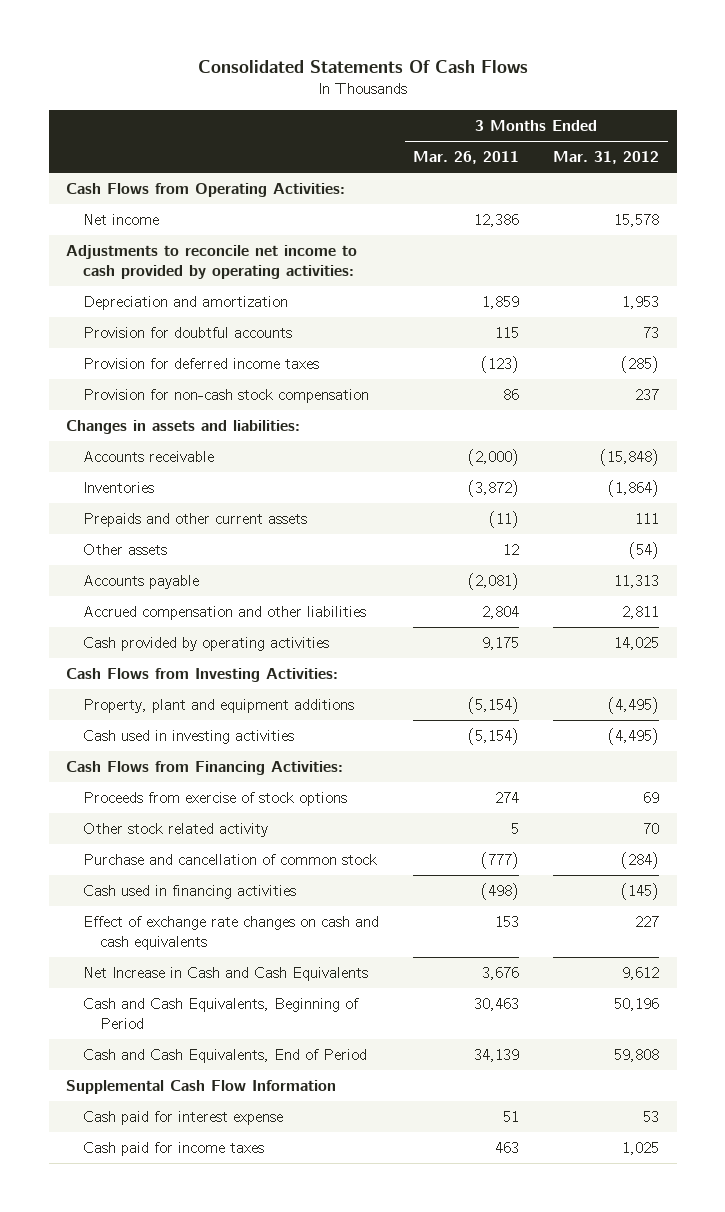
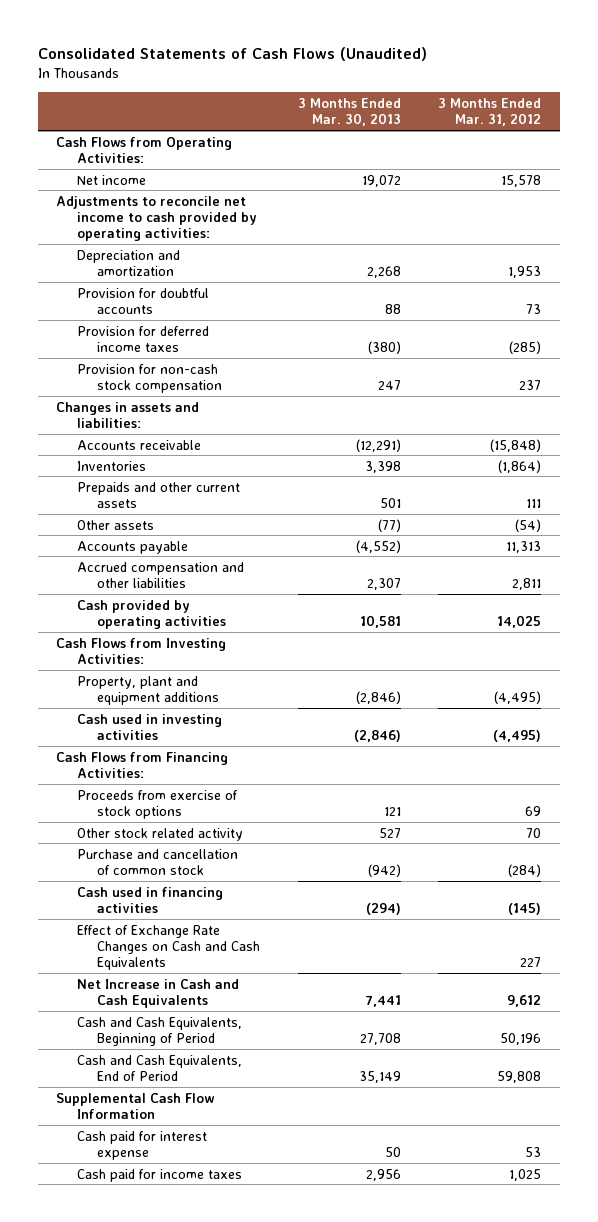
- Consolidated Statements Of Cash Flows
+ Consolidated Statements of Cash Flows (Unaudited)
- | 3 Months Ended Mar. 26, 2011 | 3 Months Ended Mar. 31, 2012
+ | 3 Months Ended Mar. 30, 2013 | 3 Months Ended Mar. 31, 2012
- Effect of exchange rate changes on cash and cash equivalents | 153 | 227
+ Effect of Exchange Rate Changes on Cash and Cash Equivalents | | 227

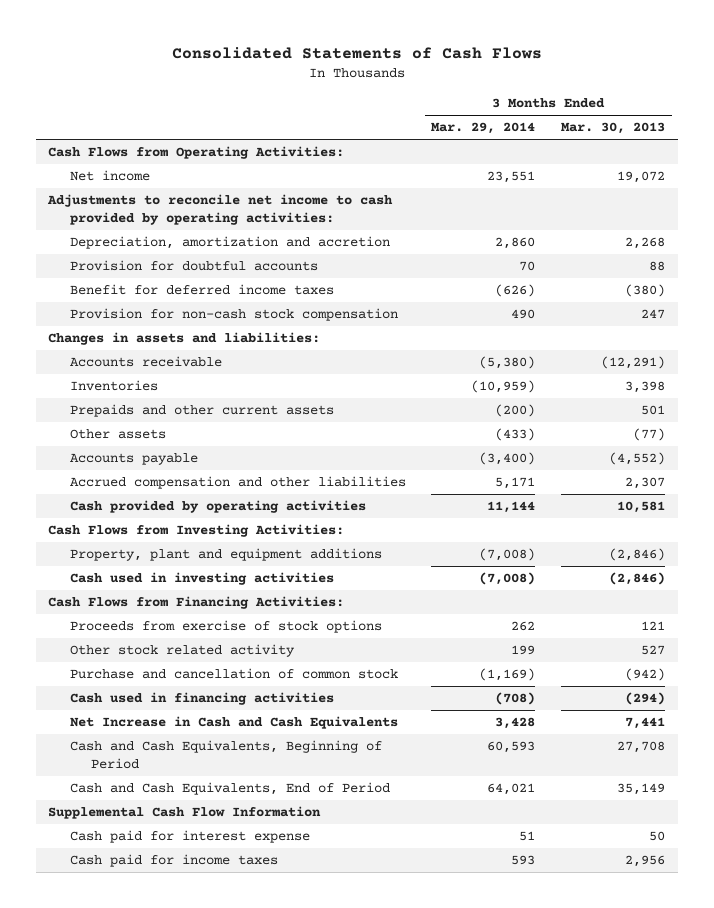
- Consolidated Statements of Cash Flows (Unaudited)
+ Consolidated Statements of Cash Flows
- | 3 Months Ended Mar. 30, 2013 | 3 Months Ended Mar. 31, 2012
+ | 3 Months Ended Mar. 29, 2014 | 3 Months Ended Mar. 30, 2013
- Depreciation and amortization | 2,268 | 1,953
+ Depreciation, amortization and accretion | 2,860 | 2,268
- Provision for deferred income taxes | (380) | (285)
+ Benefit for deferred income taxes | (626) | (380)
- Effect of Exchange Rate Changes on Cash and Cash Equivalents | | 227

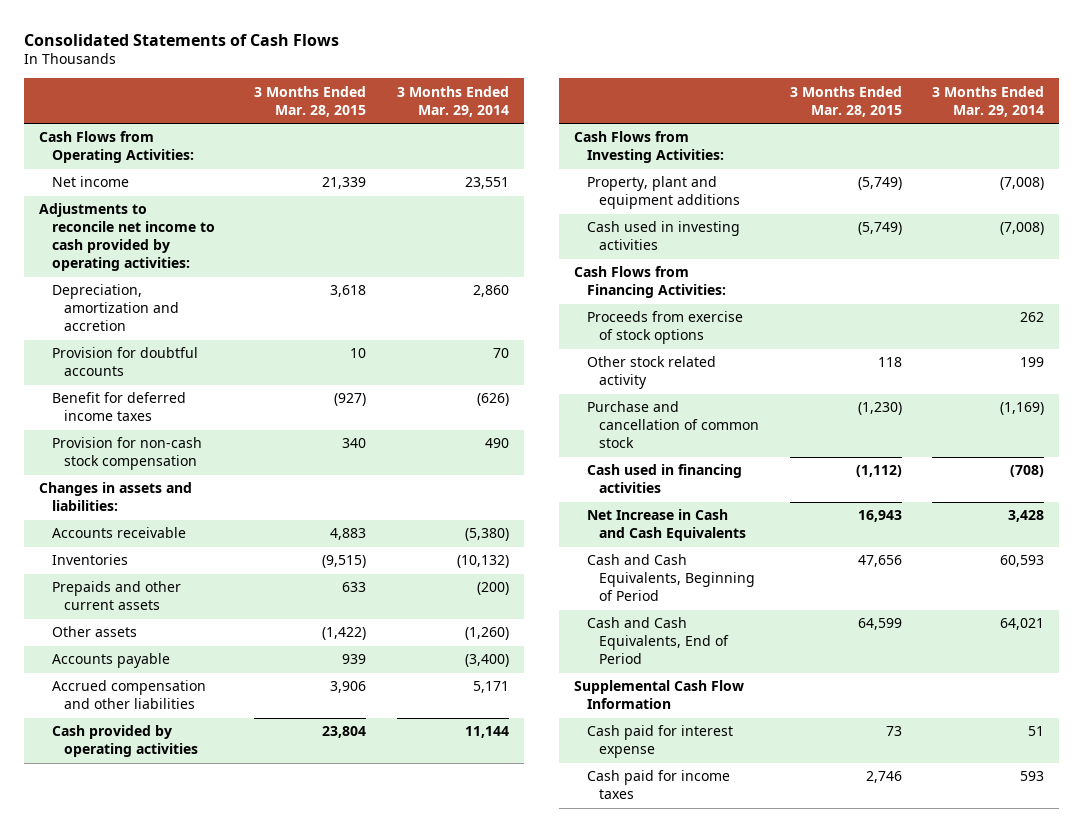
- | 3 Months Ended Mar. 29, 2014 | 3 Months Ended Mar. 30, 2013
+ | 3 Months Ended Mar. 28, 2015 | 3 Months Ended Mar. 29, 2014
- Inventories | (10,959) | 3,398
+ Inventories | (9,515) | (10,132)
- Other assets | (433) | (77)
+ Other assets | (1,422) | (1,260)

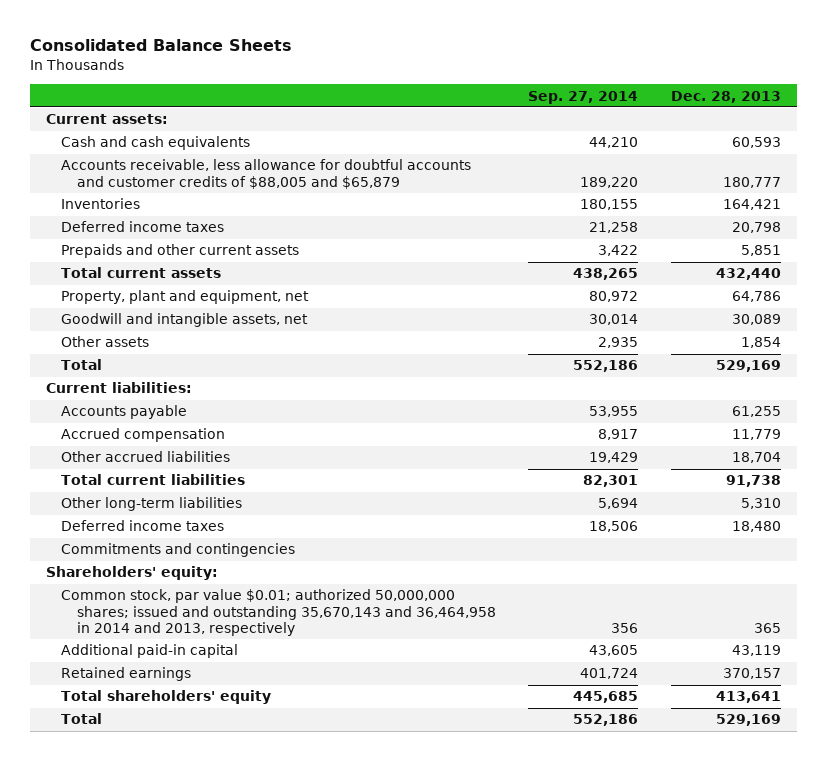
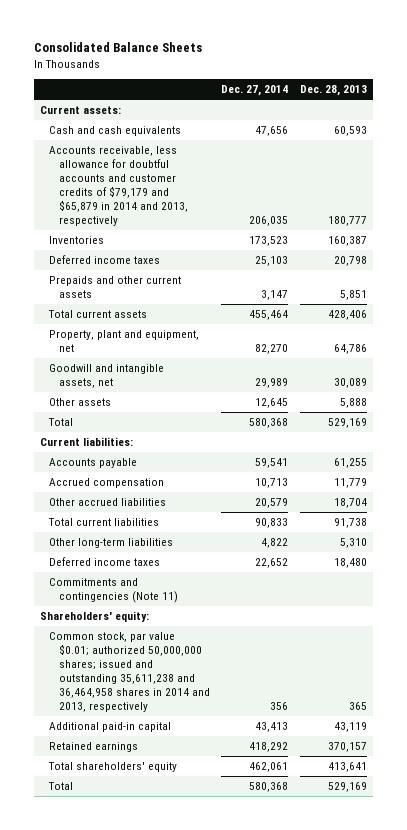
- | Sep. 27, 2014 | Dec. 28, 2013
+ | Dec. 27, 2014 | Dec. 28, 2013
- Accounts receivable, less allowance for doubtful accounts and customer credits of $88,005 and $65,879 | 189,220 | 180,777
- Inventories | 180,155 | 164,421
+ Accounts receivable, less allowance for doubtful accounts and customer credits of $79,179 and $65,879 in 2014 and 2013, respectively | 206,035 | 180,777
+ Inventories | 173,523 | 160,387
- Total current assets | 438,265 | 432,440
+ Total current assets | 455,464 | 428,406
- Other assets | 2,935 | 1,854
+ Other assets | 12,645 | 5,888
- Commitments and contingencies
+ Commitments and contingencies (Note 11)
- Common stock, par value $0.01; authorized 50,000,000 shares; issued and outstanding 35,670,143 and 36,464,958 in 2014 and 2013, respectively | 356 | 365
+ Common stock, par value $0.01; authorized 50,000,000 shares; issued and outstanding 35,611,238 and 36,464,958 shares in 2014 and 2013, respectively | 356 | 365

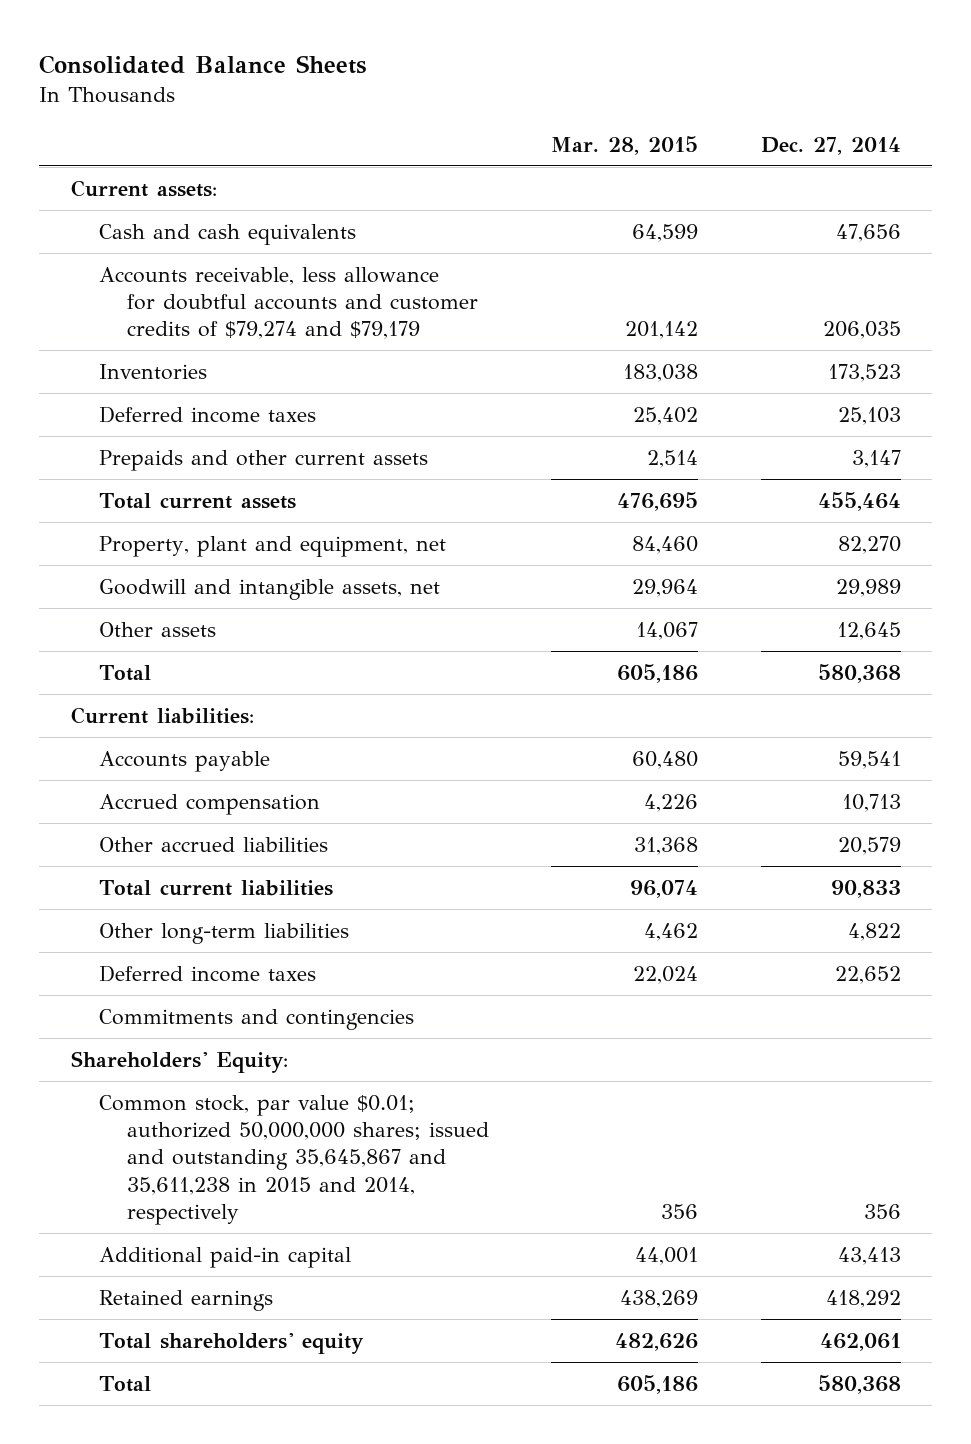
- | Dec. 27, 2014 | Dec. 28, 2013
+ | Mar. 28, 2015 | Dec. 27, 2014
- Accounts receivable, less allowance for doubtful accounts and customer credits of $79,179 and $65,879 in 2014 and 2013, respectively | 206,035 | 180,777
+ Accounts receivable, less allowance for doubtful accounts and customer credits of $79,274 and $79,179 | 201,142 | 206,035
- Commitments and contingencies (Note 11)
- Shareholders' equity:
- Common stock, par value $0.01; authorized 50,000,000 shares; issued and outstanding 35,611,238 and 36,464,958 shares in 2014 and 2013, respectively | 356 | 365
+ Commitments and contingencies
+ Shareholders' Equity:
+ Common stock, par value $0.01; authorized 50,000,000 shares; issued and outstanding 35,645,867 and 35,611,238 in 2015 and 2014, respectively | 356 | 356

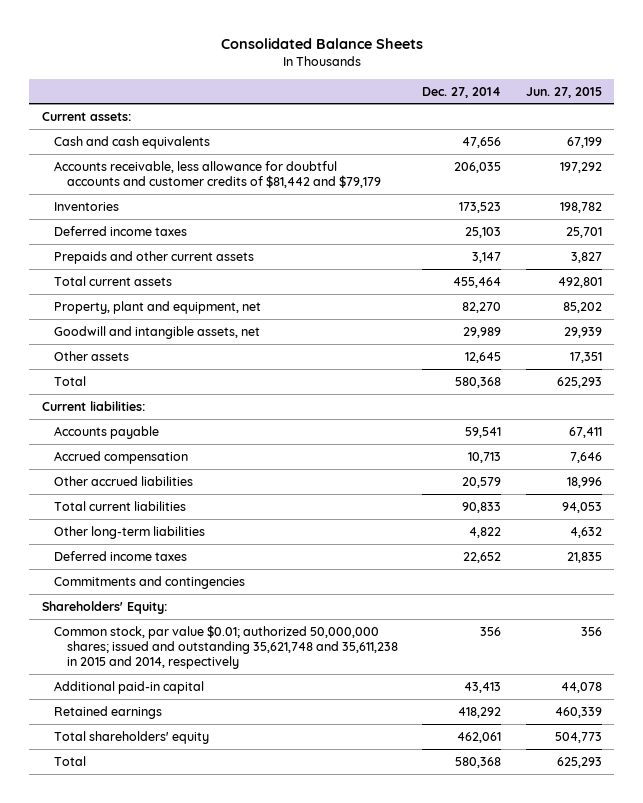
- | Mar. 28, 2015 | Dec. 27, 2014
+ | Dec. 27, 2014 | Jun. 27, 2015
- Accounts receivable, less allowance for doubtful accounts and customer credits of $79,274 and $79,179 | 201,142 | 206,035
+ Accounts receivable, less allowance for doubtful accounts and customer credits of $81,442 and $79,179 | 206,035 | 197,292
- Common stock, par value $0.01; authorized 50,000,000 shares; issued and outstanding 35,645,867 and 35,611,238 in 2015 and 2014, respectively | 356 | 356
+ Common stock, par value $0.01; authorized 50,000,000 shares; issued and outstanding 35,621,748 and 35,611,238 in 2015 and 2014, respectively | 356 | 356

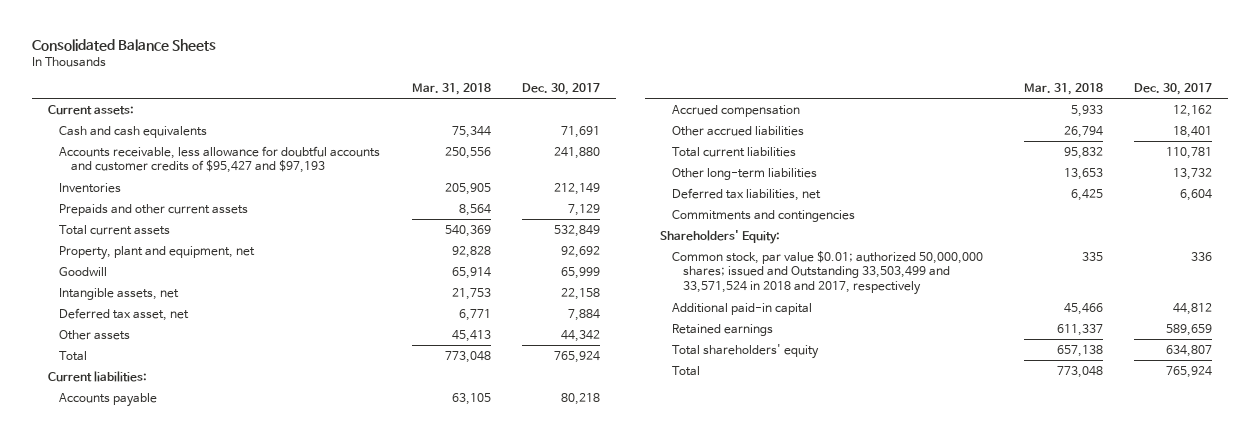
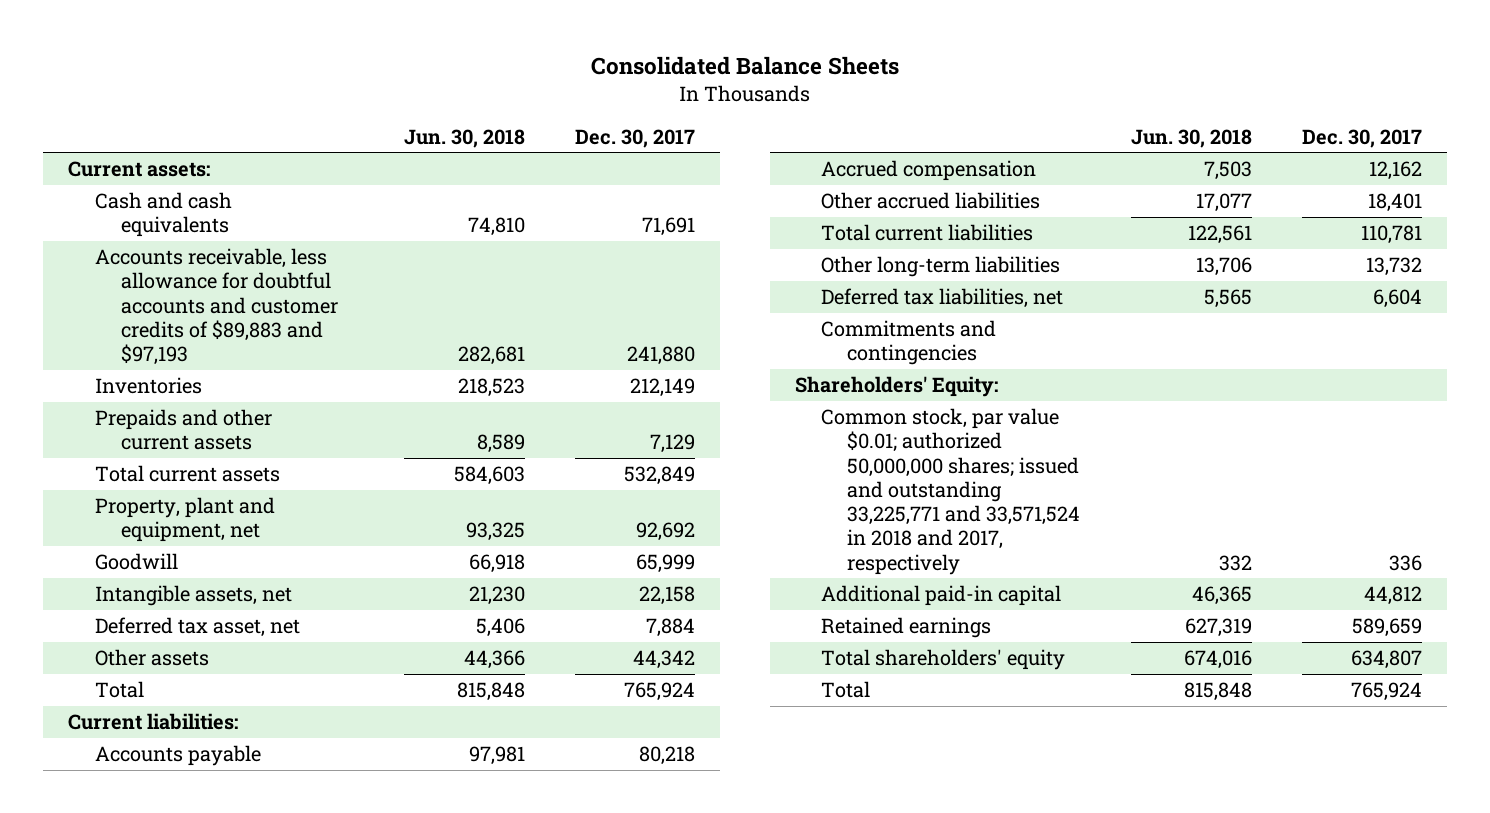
- | Mar. 31, 2018 | Dec. 30, 2017
+ | Jun. 30, 2018 | Dec. 30, 2017
- Accounts receivable, less allowance for doubtful accounts and customer credits of $95,427 and $97,193 | 250,556 | 241,880
+ Accounts receivable, less allowance for doubtful accounts and customer credits of $89,883 and $97,193 | 282,681 | 241,880
- Common stock, par value $0.01; authorized 50,000,000 shares; issued and Outstanding 33,503,499 and 33,571,524 in 2018 and 2017, respectively | 335 | 336
+ Common stock, par value $0.01; authorized 50,000,000 shares; issued and outstanding 33,225,771 and 33,571,524 in 2018 and 2017, respectively | 332 | 336

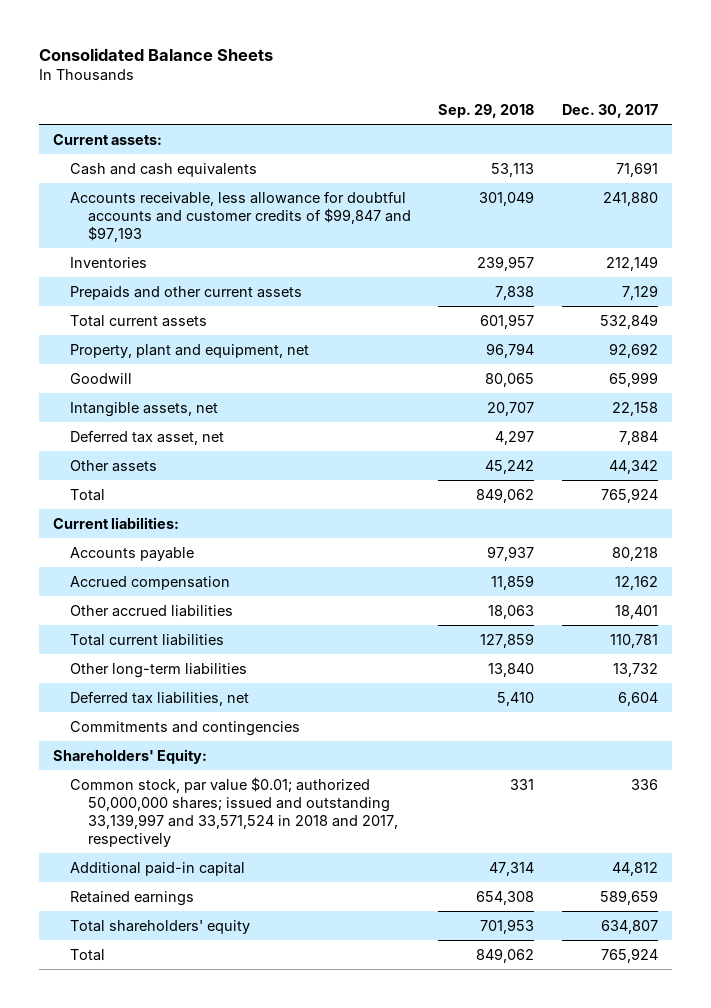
- | Jun. 30, 2018 | Dec. 30, 2017
+ | Sep. 29, 2018 | Dec. 30, 2017
- Accounts receivable, less allowance for doubtful accounts and customer credits of $89,883 and $97,193 | 282,681 | 241,880
+ Accounts receivable, less allowance for doubtful accounts and customer credits of $99,847 and $97,193 | 301,049 | 241,880
- Common stock, par value $0.01; authorized 50,000,000 shares; issued and outstanding 33,225,771 and 33,571,524 in 2018 and 2017, respectively | 332 | 336
+ Common stock, par value $0.01; authorized 50,000,000 shares; issued and outstanding 33,139,997 and 33,571,524 in 2018 and 2017, respectively | 331 | 336

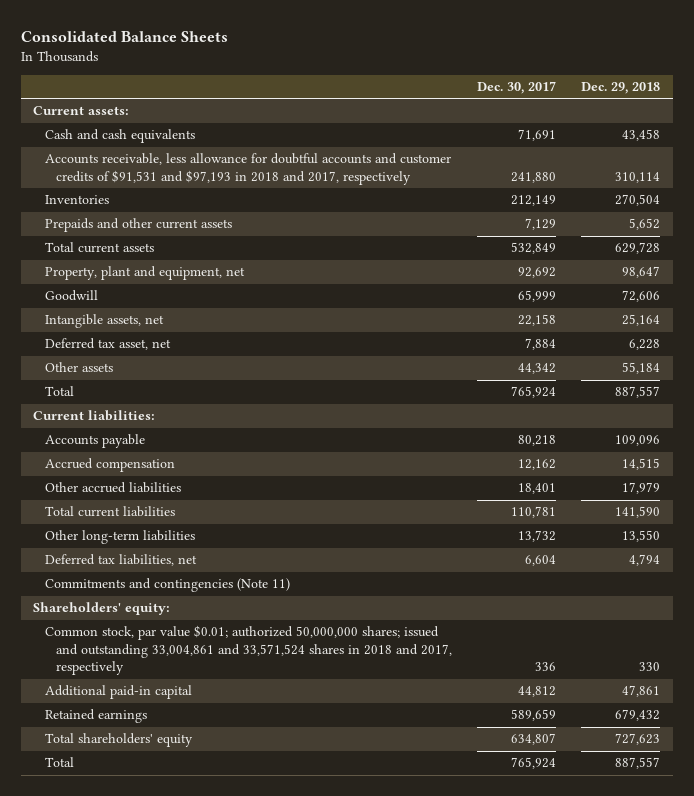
- | Sep. 29, 2018 | Dec. 30, 2017
+ | Dec. 30, 2017 | Dec. 29, 2018
- Accounts receivable, less allowance for doubtful accounts and customer credits of $99,847 and $97,193 | 301,049 | 241,880
+ Accounts receivable, less allowance for doubtful accounts and customer credits of $91,531 and $97,193 in 2018 and 2017, respectively | 241,880 | 310,114
- Commitments and contingencies
- Shareholders' Equity:
- Common stock, par value $0.01; authorized 50,000,000 shares; issued and outstanding 33,139,997 and 33,571,524 in 2018 and 2017, respectively | 331 | 336
+ Commitments and contingencies (Note 11)
+ Shareholders' equity:
+ Common stock, par value $0.01; authorized 50,000,000 shares; issued and outstanding 33,004,861 and 33,571,524 shares in 2018 and 2017, respectively | 336 | 330

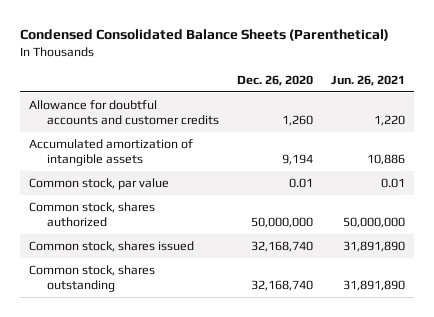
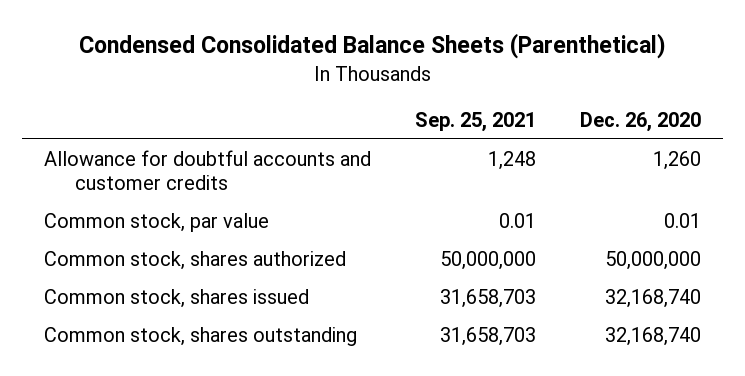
- | Dec. 26, 2020 | Jun. 26, 2021
+ | Sep. 25, 2021 | Dec. 26, 2020
- Accumulated amortization of intangible assets | 9,194 | 10,886

